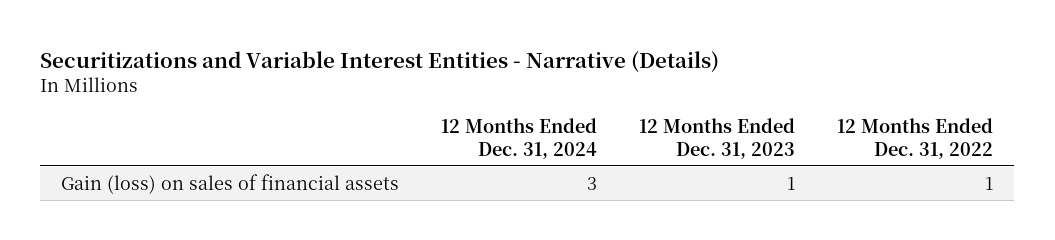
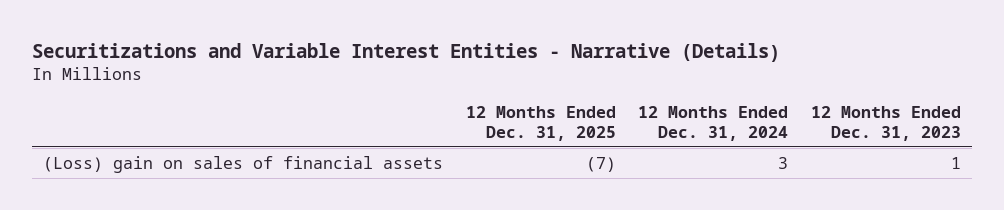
- | 12 Months Ended Dec. 31, 2024 | 12 Months Ended Dec. 31, 2023 | 12 Months Ended Dec. 31, 2022
+ | 12 Months Ended Dec. 31, 2025 | 12 Months Ended Dec. 31, 2024 | 12 Months Ended Dec. 31, 2023
- Gain (loss) on sales of financial assets | 3 | 1 | 1
+ (Loss) gain on sales of financial assets | (7) | 3 | 1

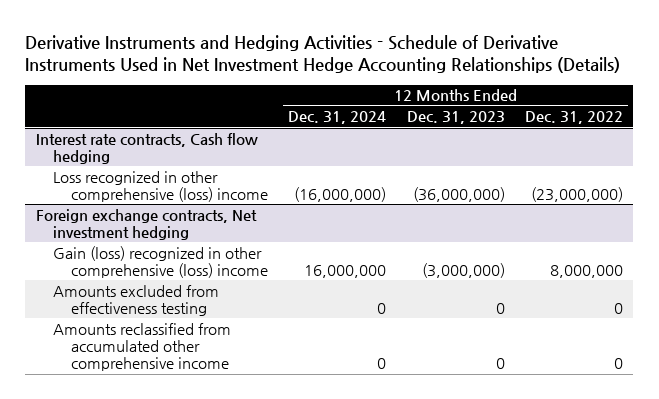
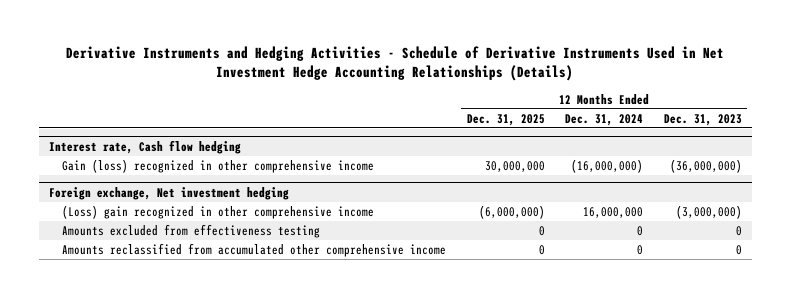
- | 12 Months Ended Dec. 31, 2024 | 12 Months Ended Dec. 31, 2023 | 12 Months Ended Dec. 31, 2022
+ | 12 Months Ended Dec. 31, 2025 | 12 Months Ended Dec. 31, 2024 | 12 Months Ended Dec. 31, 2023
- Interest rate contracts, Cash flow hedging
- Loss recognized in other comprehensive (loss) income | (16,000,000) | (36,000,000) | (23,000,000)
- Foreign exchange contracts, Net investment hedging
- Gain (loss) recognized in other comprehensive (loss) income | 16,000,000 | (3,000,000) | 8,000,000
+ Interest rate, Cash flow hedging
+ Gain (loss) recognized in other comprehensive income | 30,000,000 | (16,000,000) | (36,000,000)
+ Foreign exchange, Net investment hedging
+ (Loss) gain recognized in other comprehensive income | (6,000,000) | 16,000,000 | (3,000,000)

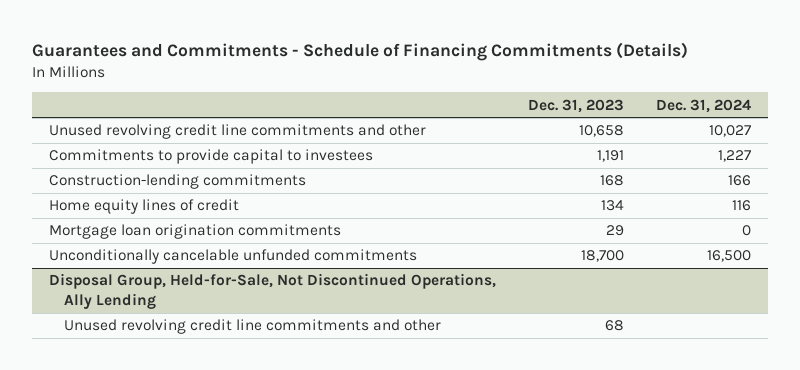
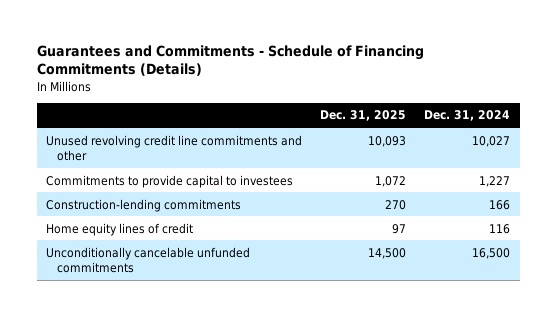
- | Dec. 31, 2023 | Dec. 31, 2024
+ | Dec. 31, 2025 | Dec. 31, 2024
- Mortgage loan origination commitments | 29 | 0
- Disposal Group, Held-for-Sale, Not Discontinued Operations, Ally Lending
- Unused revolving credit line commitments and other | 68 |

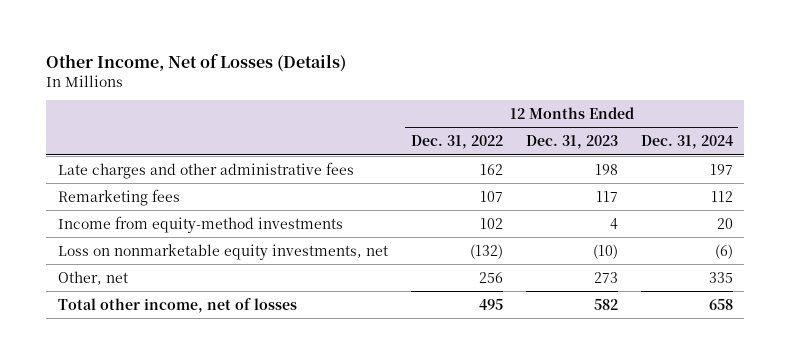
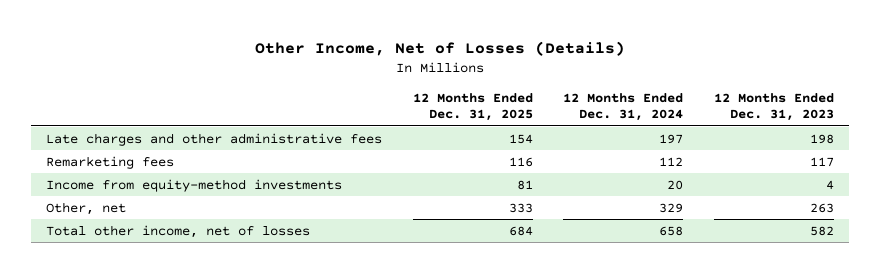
- | 12 Months Ended Dec. 31, 2022 | 12 Months Ended Dec. 31, 2023 | 12 Months Ended Dec. 31, 2024
+ | 12 Months Ended Dec. 31, 2025 | 12 Months Ended Dec. 31, 2024 | 12 Months Ended Dec. 31, 2023
- Loss on nonmarketable equity investments, net | (132) | (10) | (6)
- Other, net | 256 | 273 | 335
+ Other, net | 333 | 329 | 263

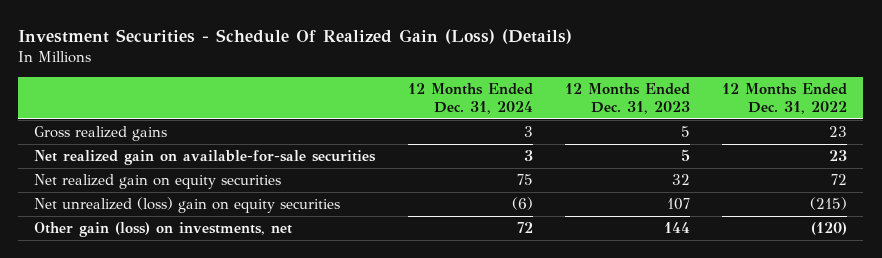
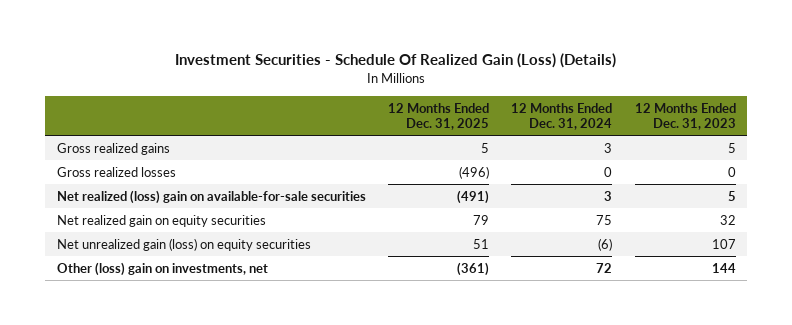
- | 12 Months Ended Dec. 31, 2024 | 12 Months Ended Dec. 31, 2023 | 12 Months Ended Dec. 31, 2022
+ | 12 Months Ended Dec. 31, 2025 | 12 Months Ended Dec. 31, 2024 | 12 Months Ended Dec. 31, 2023
- Net realized gain on available-for-sale securities | 3 | 5 | 23
+ Gross realized losses | (496) | 0 | 0
+ Net realized (loss) gain on available-for-sale securities | (491) | 3 | 5
- Net unrealized (loss) gain on equity securities | (6) | 107 | (215)
- Other gain (loss) on investments, net | 72 | 144 | (120)
+ Net unrealized gain (loss) on equity securities | 51 | (6) | 107
+ Other (loss) gain on investments, net | (361) | 72 | 144

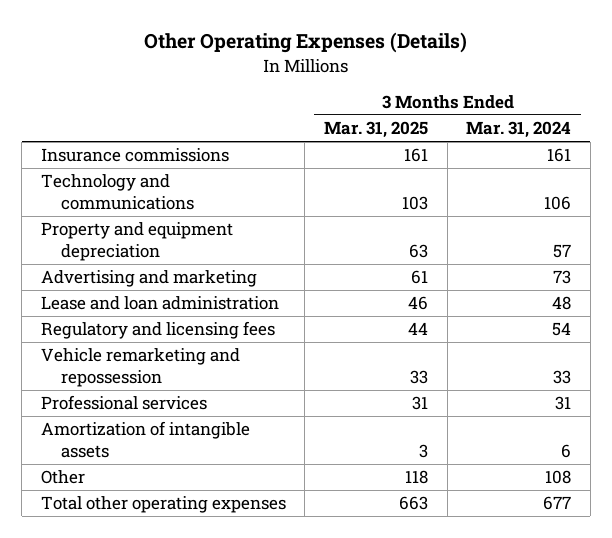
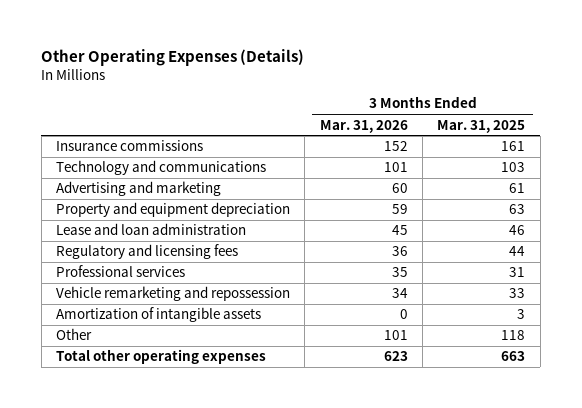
- | 3 Months Ended Mar. 31, 2025 | 3 Months Ended Mar. 31, 2024
+ | 3 Months Ended Mar. 31, 2026 | 3 Months Ended Mar. 31, 2025
moved down: Property and equipment depreciation | 59 | 63
moved down: Vehicle remarketing and repossession | 34 | 33

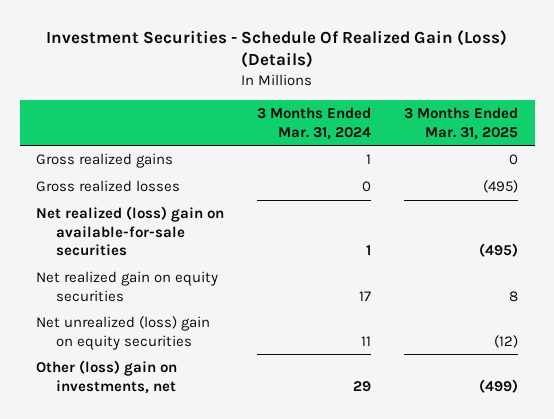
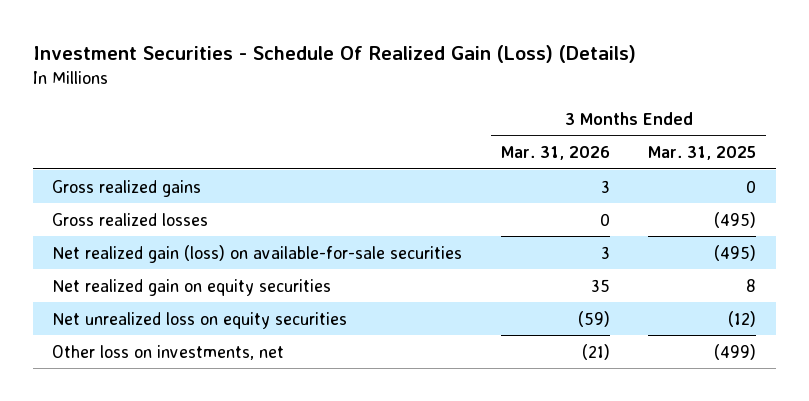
- | 3 Months Ended Mar. 31, 2024 | 3 Months Ended Mar. 31, 2025
+ | 3 Months Ended Mar. 31, 2026 | 3 Months Ended Mar. 31, 2025
- Net realized (loss) gain on available-for-sale securities | 1 | (495)
+ Net realized gain (loss) on available-for-sale securities | 3 | (495)
- Net unrealized (loss) gain on equity securities | 11 | (12)
- Other (loss) gain on investments, net | 29 | (499)
+ Net unrealized loss on equity securities | (59) | (12)
+ Other loss on investments, net | (21) | (499)

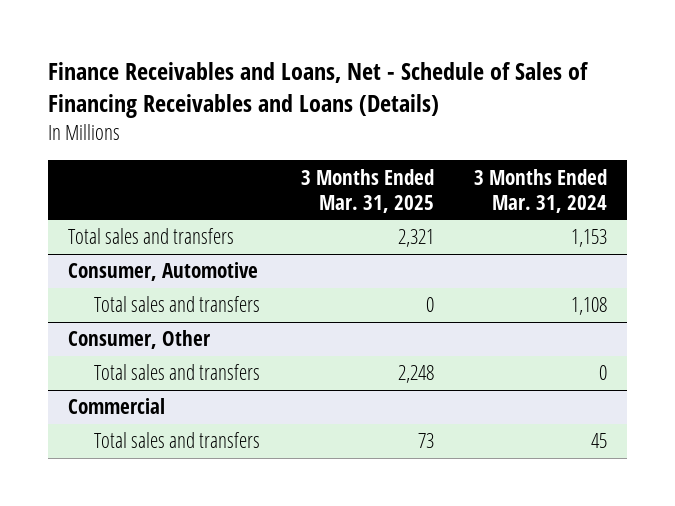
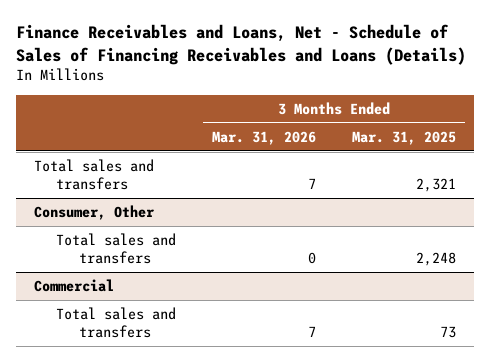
- | 3 Months Ended Mar. 31, 2025 | 3 Months Ended Mar. 31, 2024
+ | 3 Months Ended Mar. 31, 2026 | 3 Months Ended Mar. 31, 2025
- Consumer, Automotive
- Total sales and transfers | 0 | 1,108

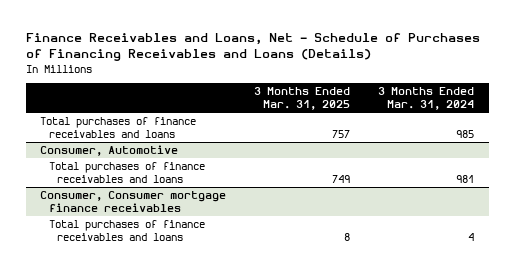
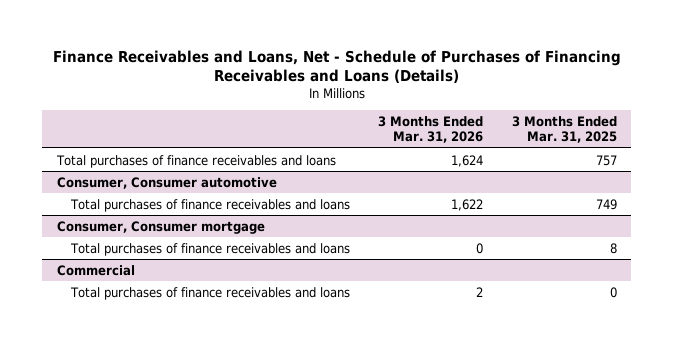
- | 3 Months Ended Mar. 31, 2025 | 3 Months Ended Mar. 31, 2024
+ | 3 Months Ended Mar. 31, 2026 | 3 Months Ended Mar. 31, 2025
- Consumer, Automotive
+ Consumer, Consumer automotive
- Consumer, Consumer mortgage finance receivables
+ Consumer, Consumer mortgage
+ Commercial
+ Total purchases of finance receivables and loans | 2 | 0

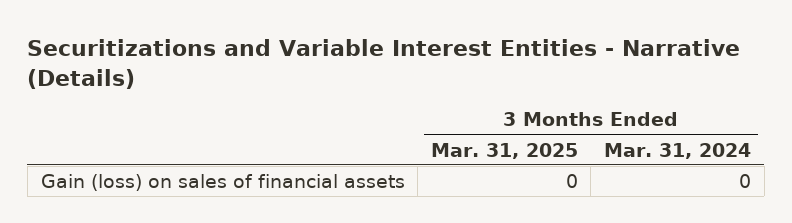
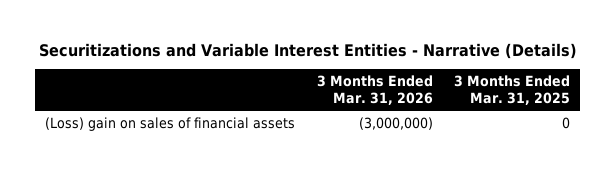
- | 3 Months Ended Mar. 31, 2025 | 3 Months Ended Mar. 31, 2024
+ | 3 Months Ended Mar. 31, 2026 | 3 Months Ended Mar. 31, 2025
- Gain (loss) on sales of financial assets | 0 | 0
+ (Loss) gain on sales of financial assets | (3,000,000) | 0

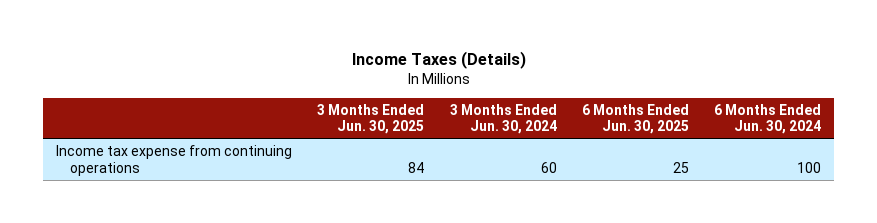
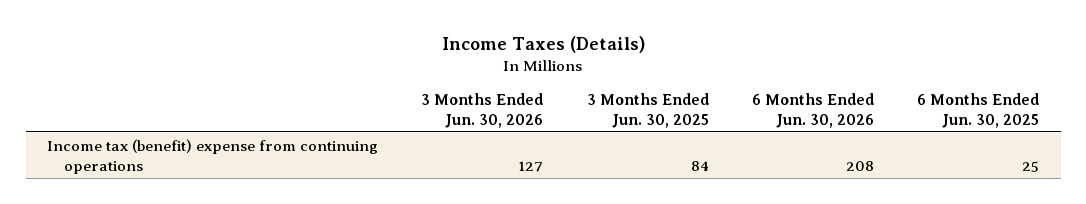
- | 3 Months Ended Jun. 30, 2025 | 3 Months Ended Jun. 30, 2024 | 6 Months Ended Jun. 30, 2025 | 6 Months Ended Jun. 30, 2024
+ | 3 Months Ended Jun. 30, 2026 | 3 Months Ended Jun. 30, 2025 | 6 Months Ended Jun. 30, 2026 | 6 Months Ended Jun. 30, 2025
- Income tax expense from continuing operations | 84 | 60 | 25 | 100
+ Income tax (benefit) expense from continuing operations | 127 | 84 | 208 | 25

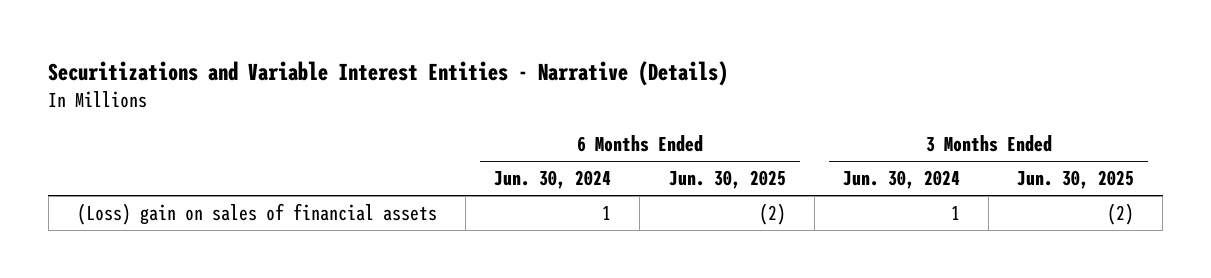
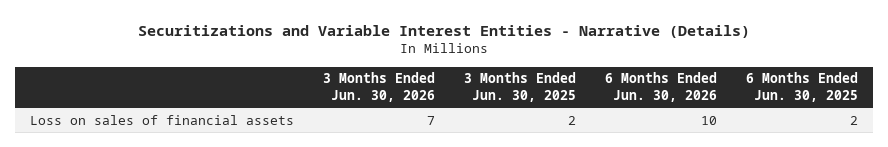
- | 6 Months Ended Jun. 30, 2024 | 6 Months Ended Jun. 30, 2025 | 3 Months Ended Jun. 30, 2024 | 3 Months Ended Jun. 30, 2025
+ | 3 Months Ended Jun. 30, 2026 | 3 Months Ended Jun. 30, 2025 | 6 Months Ended Jun. 30, 2026 | 6 Months Ended Jun. 30, 2025
- (Loss) gain on sales of financial assets | 1 | (2) | 1 | (2)
+ Loss on sales of financial assets | 7 | 2 | 10 | 2

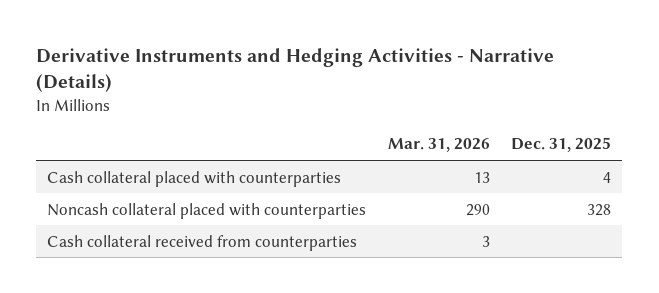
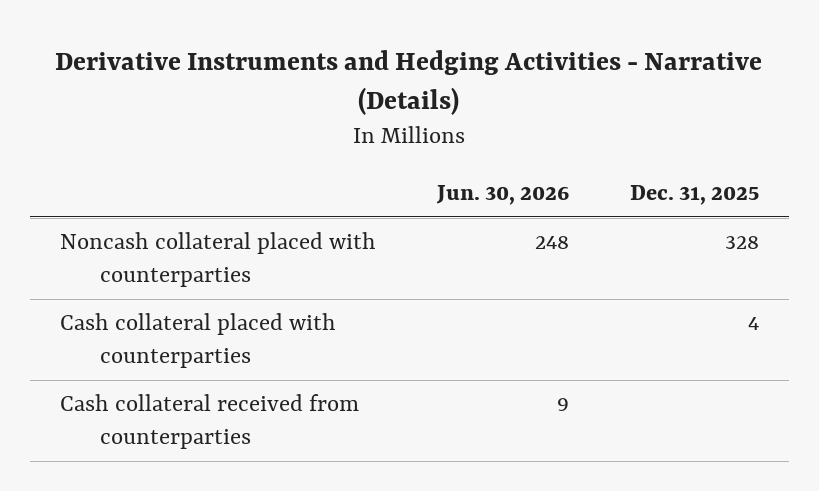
- | Mar. 31, 2026 | Dec. 31, 2025
+ | Jun. 30, 2026 | Dec. 31, 2025
moved down: Cash collateral placed with counterparties | | 4

